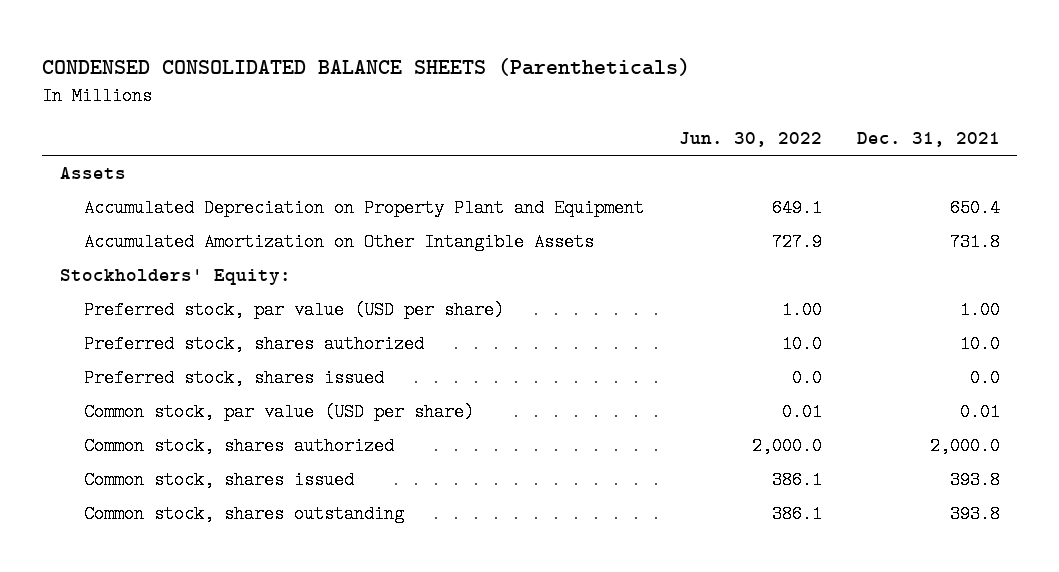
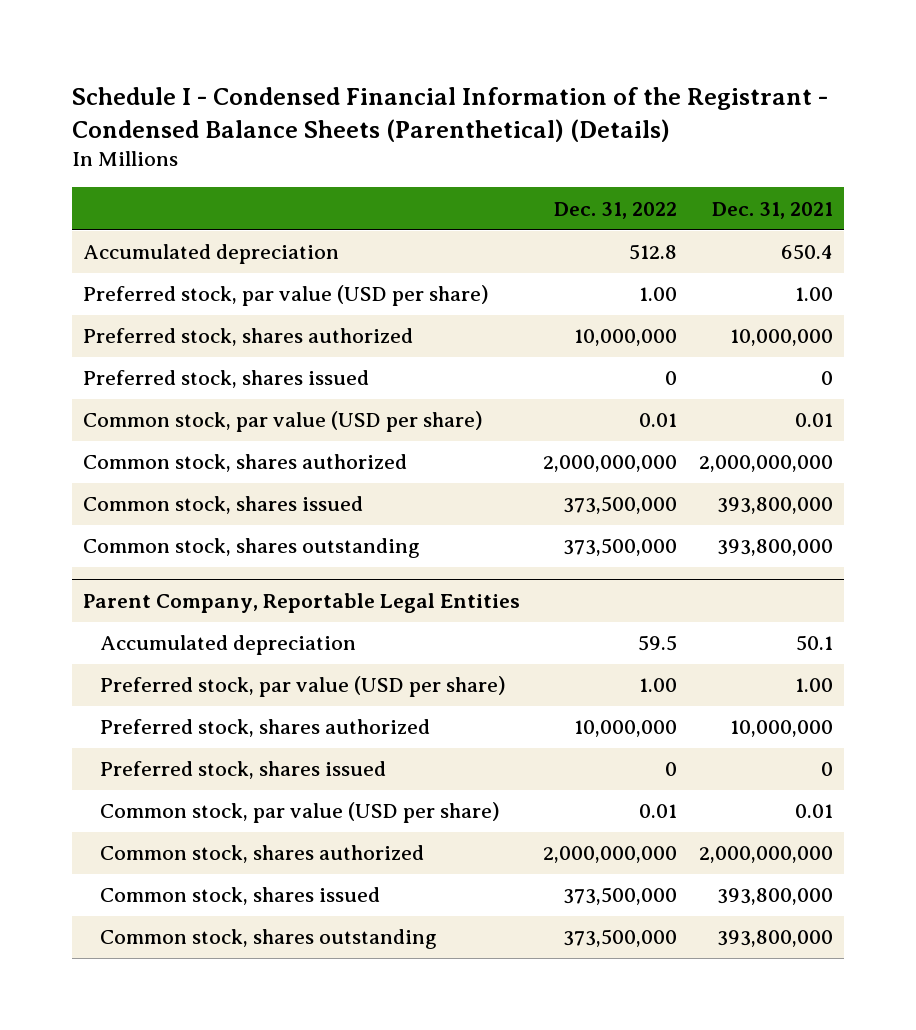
- CONDENSED CONSOLIDATED BALANCE SHEETS (Parentheticals)
+ Schedule I - Condensed Financial Information of the Registrant - Condensed Balance Sheets (Parenthetical) (Details)
- | Jun. 30, 2022 | Dec. 31, 2021
+ | Dec. 31, 2022 | Dec. 31, 2021
- Assets
- Accumulated Depreciation on Property Plant and Equipment | 649.1 | 650.4
- Accumulated Amortization on Other Intangible Assets | 727.9 | 731.8
- Stockholders' Equity:
+ Accumulated depreciation | 512.8 | 650.4
- Preferred stock, shares authorized | 10.0 | 10.0
- Preferred stock, shares issued | 0.0 | 0.0
+ Preferred stock, shares authorized | 10,000,000 | 10,000,000
+ Preferred stock, shares issued | 0 | 0
- Common stock, shares authorized | 2,000.0 | 2,000.0
- Common stock, shares issued | 386.1 | 393.8
- Common stock, shares outstanding | 386.1 | 393.8
+ Common stock, shares authorized | 2,000,000,000 | 2,000,000,000
+ Common stock, shares issued | 373,500,000 | 393,800,000
+ Common stock, shares outstanding | 373,500,000 | 393,800,000
+ Parent Company, Reportable Legal Entities
+ Accumulated depreciation | 59.5 | 50.1
+ Preferred stock, par value (USD per share) | 1.00 | 1.00
+ Preferred stock, shares authorized | 10,000,000 | 10,000,000
+ Preferred stock, shares issued | 0 | 0
+ Common stock, par value (USD per share) | 0.01 | 0.01
+ Common stock, shares authorized | 2,000,000,000 | 2,000,000,000
+ Common stock, shares issued | 373,500,000 | 393,800,000
+ Common stock, shares outstanding | 373,500,000 | 393,800,000

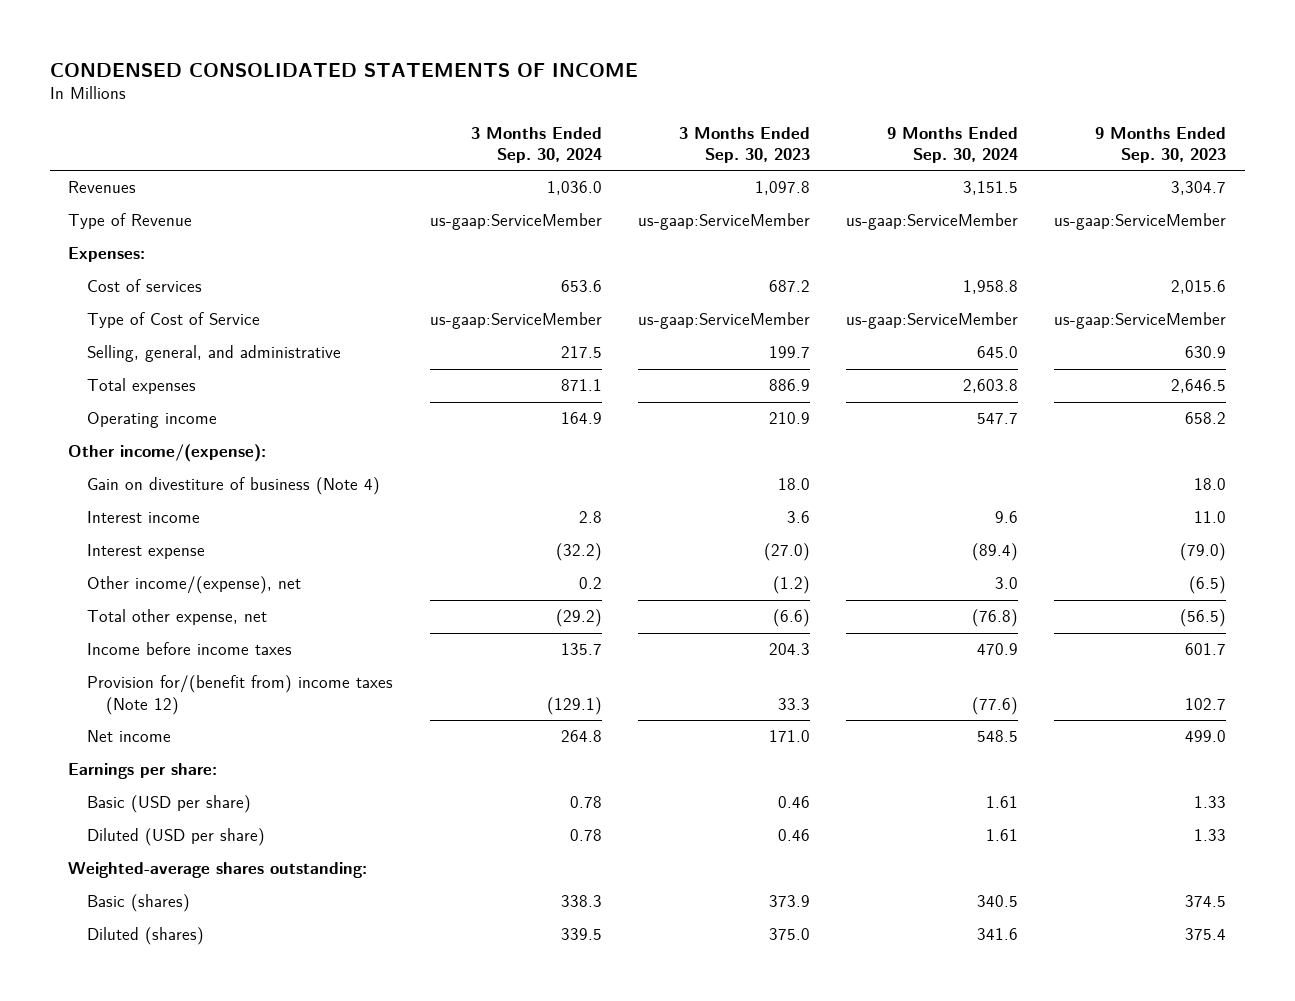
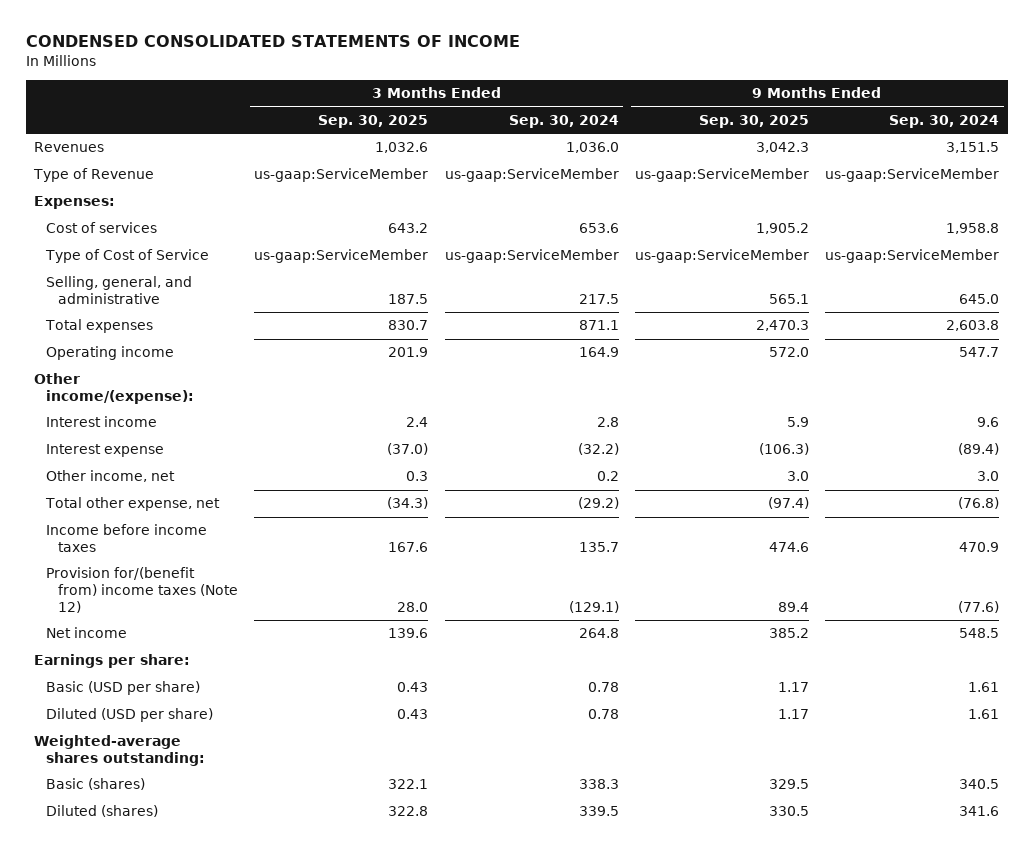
- | 3 Months Ended Sep. 30, 2024 | 3 Months Ended Sep. 30, 2023 | 9 Months Ended Sep. 30, 2024 | 9 Months Ended Sep. 30, 2023
+ | 3 Months Ended Sep. 30, 2025 | 3 Months Ended Sep. 30, 2024 | 9 Months Ended Sep. 30, 2025 | 9 Months Ended Sep. 30, 2024
- Gain on divestiture of business (Note 4) | | 18.0 | | 18.0
- Other income/(expense), net | 0.2 | (1.2) | 3.0 | (6.5)
+ Other income, net | 0.3 | 0.2 | 3.0 | 3.0

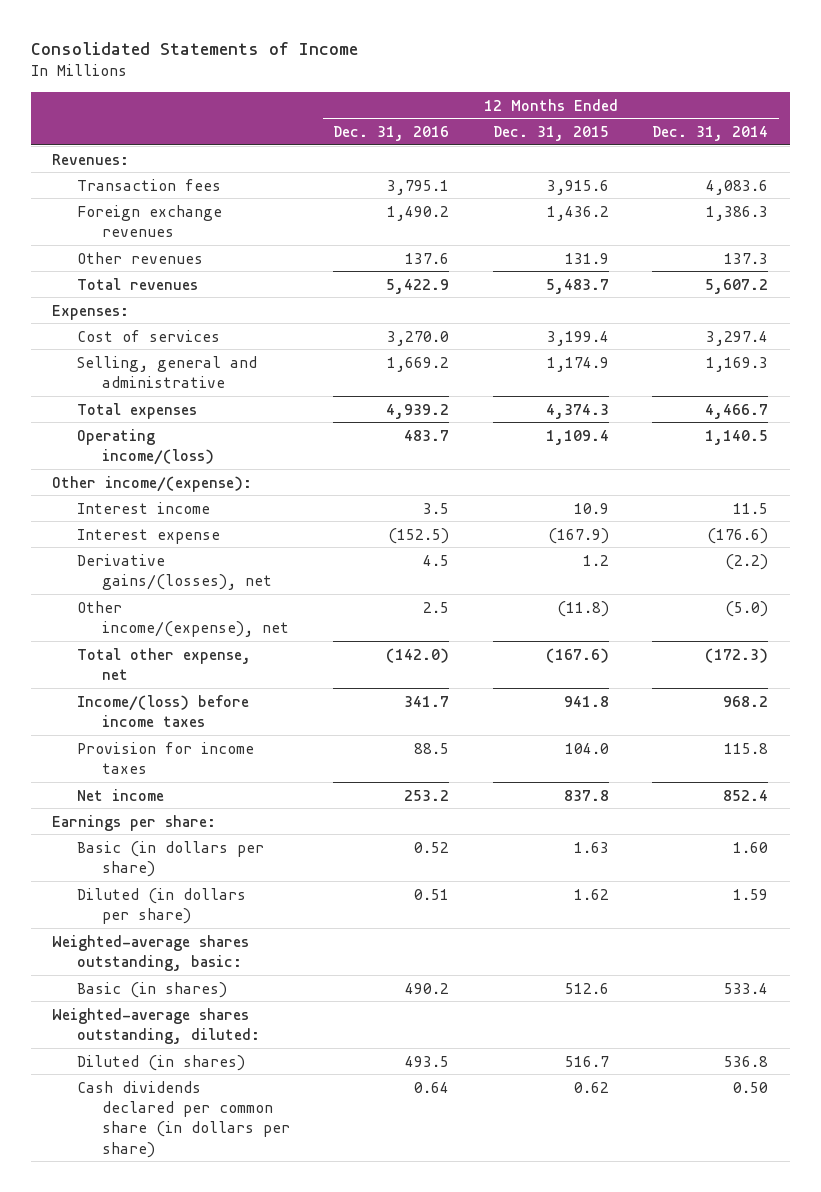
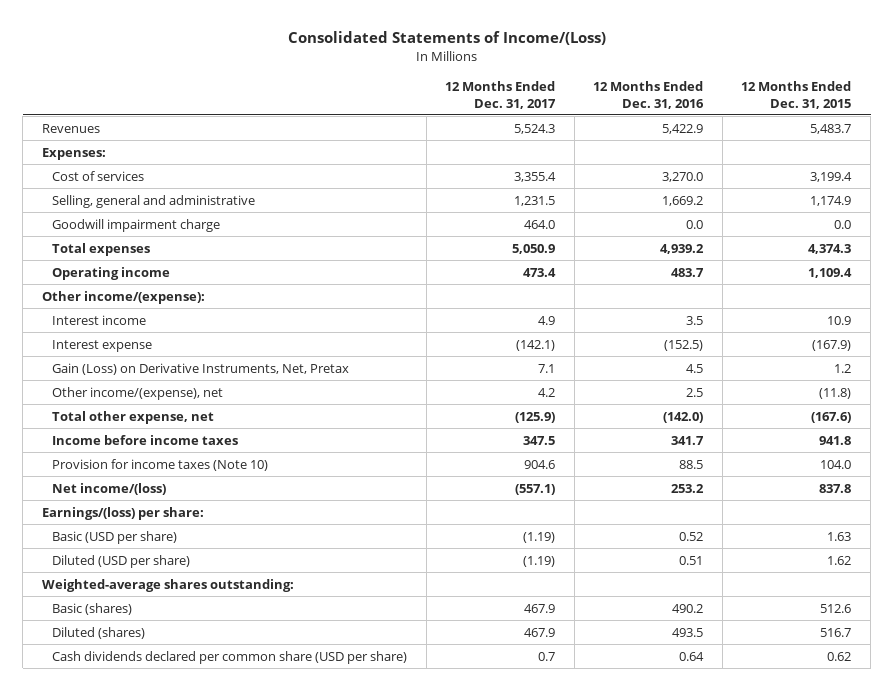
- Consolidated Statements of Income
+ Consolidated Statements of Income/(Loss)
- | 12 Months Ended Dec. 31, 2016 | 12 Months Ended Dec. 31, 2015 | 12 Months Ended Dec. 31, 2014
+ | 12 Months Ended Dec. 31, 2017 | 12 Months Ended Dec. 31, 2016 | 12 Months Ended Dec. 31, 2015
- Revenues:
- Transaction fees | 3,795.1 | 3,915.6 | 4,083.6
- Foreign exchange revenues | 1,490.2 | 1,436.2 | 1,386.3
- Other revenues | 137.6 | 131.9 | 137.3
- Total revenues | 5,422.9 | 5,483.7 | 5,607.2
+ Revenues | 5,524.3 | 5,422.9 | 5,483.7
+ Goodwill impairment charge | 464.0 | 0.0 | 0.0
- Operating income/(loss) | 483.7 | 1,109.4 | 1,140.5
+ Operating income | 473.4 | 483.7 | 1,109.4
- Derivative gains/(losses), net | 4.5 | 1.2 | (2.2)
+ Gain (Loss) on Derivative Instruments, Net, Pretax | 7.1 | 4.5 | 1.2
- Income/(loss) before income taxes | 341.7 | 941.8 | 968.2
- Provision for income taxes | 88.5 | 104.0 | 115.8
- Net income | 253.2 | 837.8 | 852.4
- Earnings per share:
- Basic (in dollars per share) | 0.52 | 1.63 | 1.60
- Diluted (in dollars per share) | 0.51 | 1.62 | 1.59
- Weighted-average shares outstanding, basic:
- Basic (in shares) | 490.2 | 512.6 | 533.4
- Weighted-average shares outstanding, diluted:
- Diluted (in shares) | 493.5 | 516.7 | 536.8
- Cash dividends declared per common share (in dollars per share) | 0.64 | 0.62 | 0.50
+ Income before income taxes | 347.5 | 341.7 | 941.8
+ Provision for income taxes (Note 10) | 904.6 | 88.5 | 104.0
+ Net income/(loss) | (557.1) | 253.2 | 837.8
+ Earnings/(loss) per share:
+ Basic (USD per share) | (1.19) | 0.52 | 1.63
+ Diluted (USD per share) | (1.19) | 0.51 | 1.62
+ Weighted-average shares outstanding:
+ Basic (shares) | 467.9 | 490.2 | 512.6
+ Diluted (shares) | 467.9 | 493.5 | 516.7
+ Cash dividends declared per common share (USD per share) | 0.7 | 0.64 | 0.62

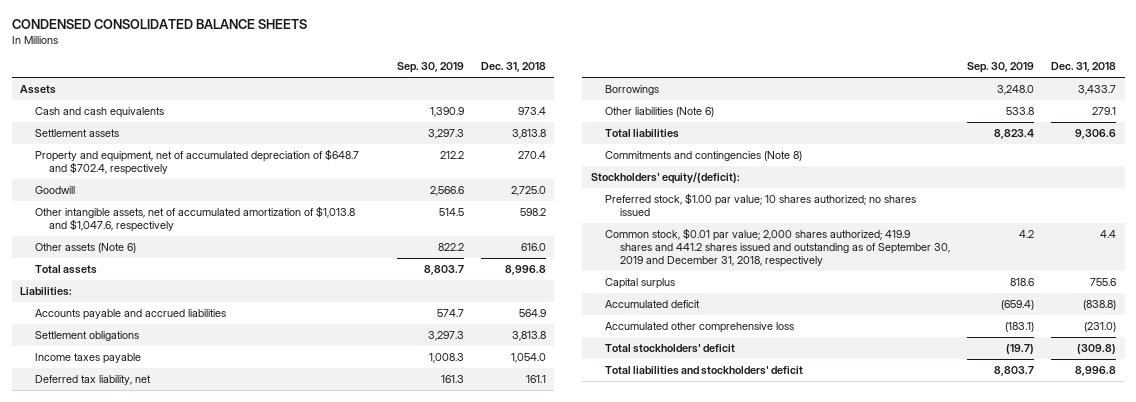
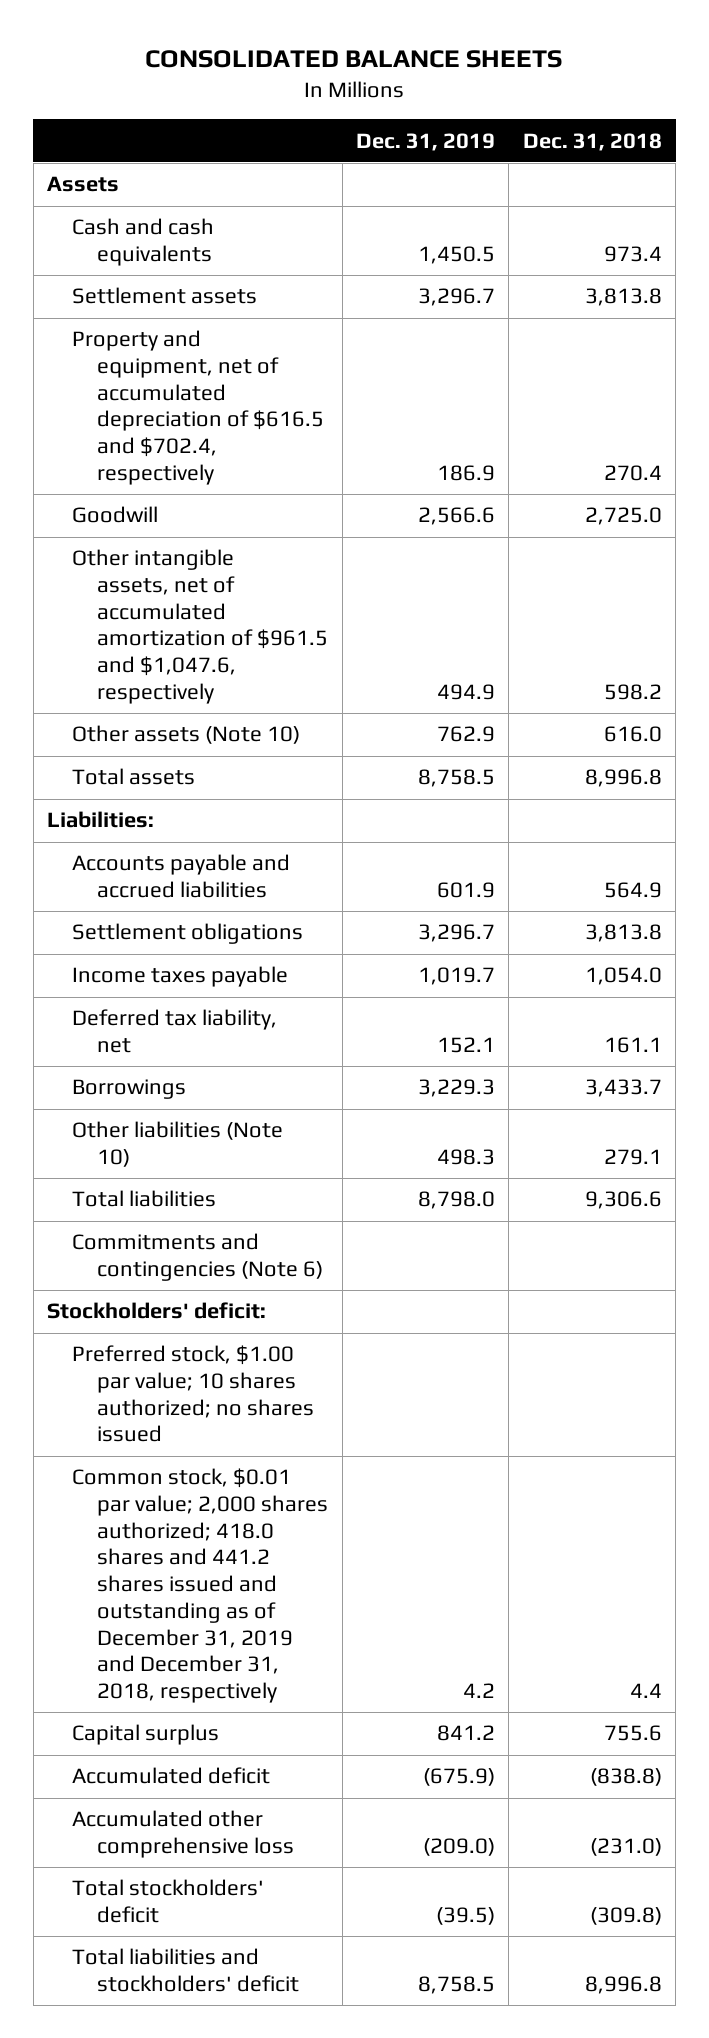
- CONDENSED CONSOLIDATED BALANCE SHEETS
+ CONSOLIDATED BALANCE SHEETS
- | Sep. 30, 2019 | Dec. 31, 2018
+ | Dec. 31, 2019 | Dec. 31, 2018
- Property and equipment, net of accumulated depreciation of $648.7 and $702.4, respectively | 212.2 | 270.4
+ Property and equipment, net of accumulated depreciation of $616.5 and $702.4, respectively | 186.9 | 270.4
- Other intangible assets, net of accumulated amortization of $1,013.8 and $1,047.6, respectively | 514.5 | 598.2
- Other assets (Note 6) | 822.2 | 616.0
+ Other intangible assets, net of accumulated amortization of $961.5 and $1,047.6, respectively | 494.9 | 598.2
+ Other assets (Note 10) | 762.9 | 616.0
- Other liabilities (Note 6) | 533.8 | 279.1
+ Other liabilities (Note 10) | 498.3 | 279.1
- Commitments and contingencies (Note 8)
- Stockholders' equity/(deficit):
+ Commitments and contingencies (Note 6)
+ Stockholders' deficit:
- Common stock, $0.01 par value; 2,000 shares authorized; 419.9 shares and 441.2 shares issued and outstanding as of September 30, 2019 and December 31, 2018, respectively | 4.2 | 4.4
+ Common stock, $0.01 par value; 2,000 shares authorized; 418.0 shares and 441.2 shares issued and outstanding as of December 31, 2019 and December 31, 2018, respectively | 4.2 | 4.4

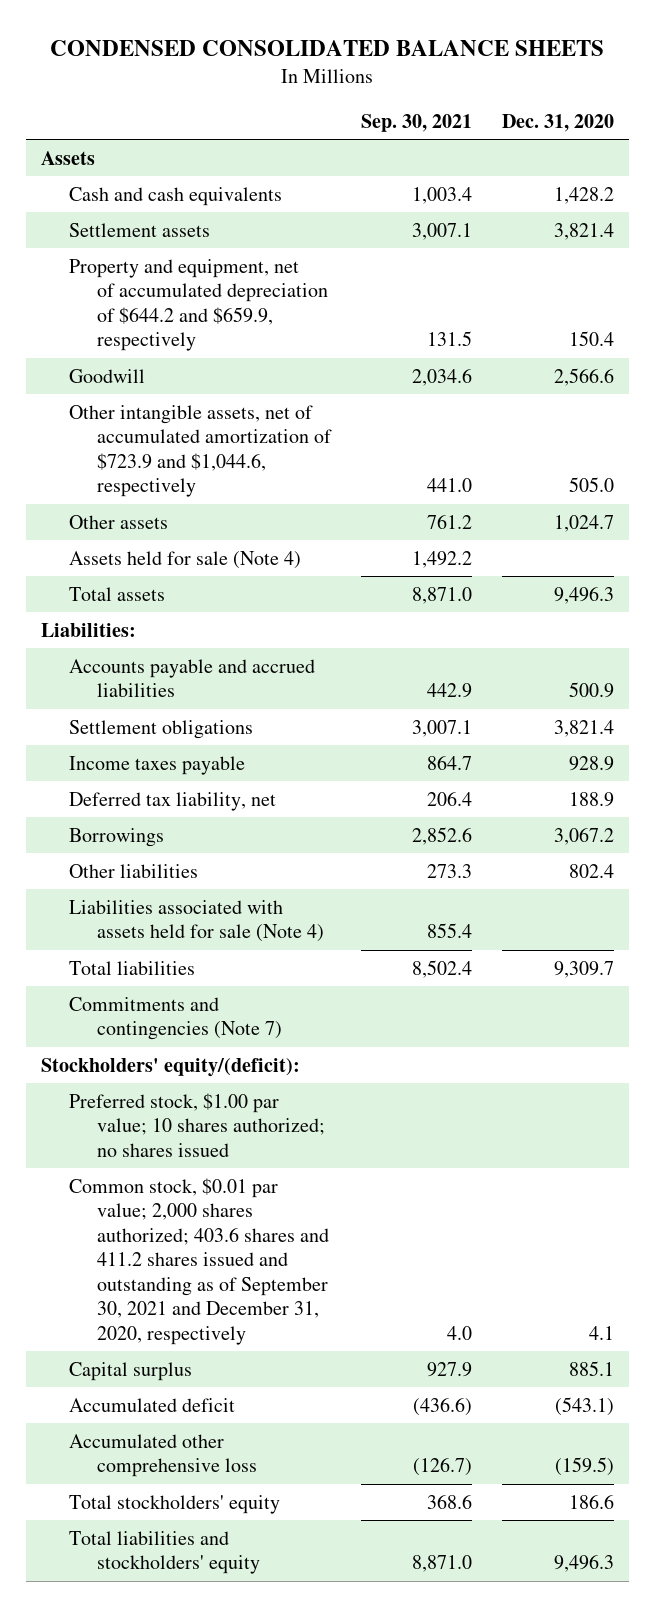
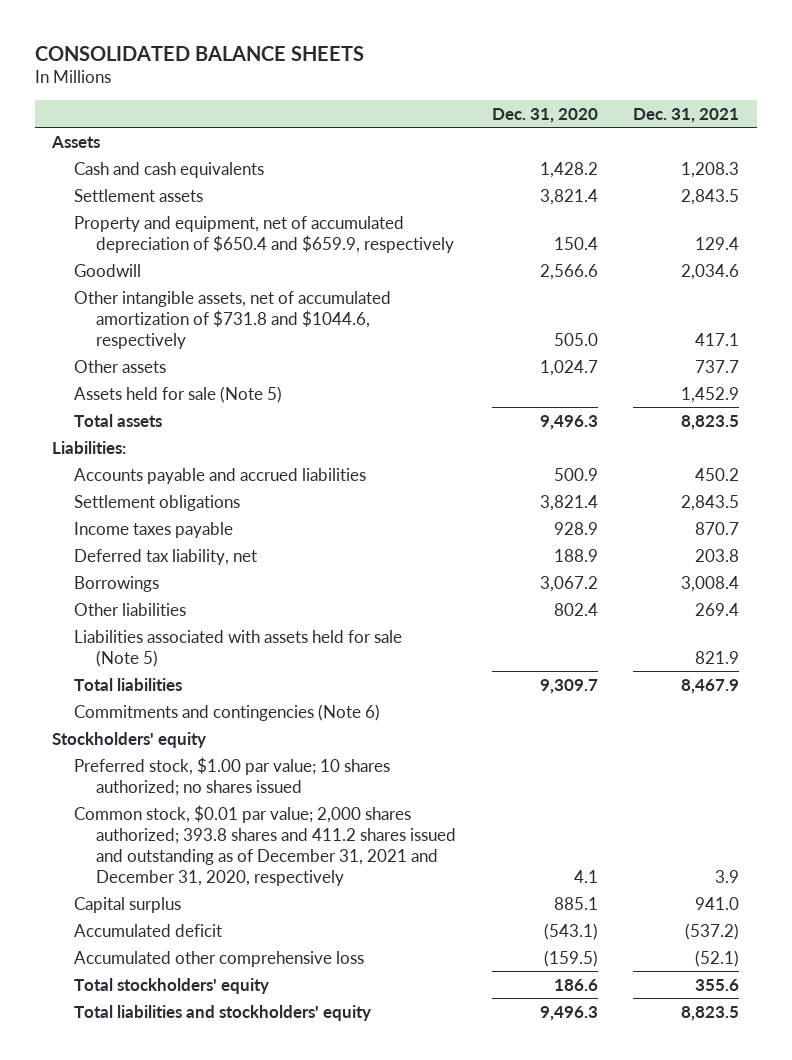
- CONDENSED CONSOLIDATED BALANCE SHEETS
+ CONSOLIDATED BALANCE SHEETS
- | Sep. 30, 2021 | Dec. 31, 2020
+ | Dec. 31, 2020 | Dec. 31, 2021
- Property and equipment, net of accumulated depreciation of $644.2 and $659.9, respectively | 131.5 | 150.4
+ Property and equipment, net of accumulated depreciation of $650.4 and $659.9, respectively | 150.4 | 129.4
- Other intangible assets, net of accumulated amortization of $723.9 and $1,044.6, respectively | 441.0 | 505.0
+ Other intangible assets, net of accumulated amortization of $731.8 and $1044.6, respectively | 505.0 | 417.1
- Assets held for sale (Note 4) | 1,492.2 |
+ Assets held for sale (Note 5) | | 1,452.9
- Liabilities associated with assets held for sale (Note 4) | 855.4 |
+ Liabilities associated with assets held for sale (Note 5) | | 821.9
- Commitments and contingencies (Note 7)
- Stockholders' equity/(deficit):
+ Commitments and contingencies (Note 6)
+ Stockholders' equity
- Common stock, $0.01 par value; 2,000 shares authorized; 403.6 shares and 411.2 shares issued and outstanding as of September 30, 2021 and December 31, 2020, respectively | 4.0 | 4.1
+ Common stock, $0.01 par value; 2,000 shares authorized; 393.8 shares and 411.2 shares issued and outstanding as of December 31, 2021 and December 31, 2020, respectively | 4.1 | 3.9

